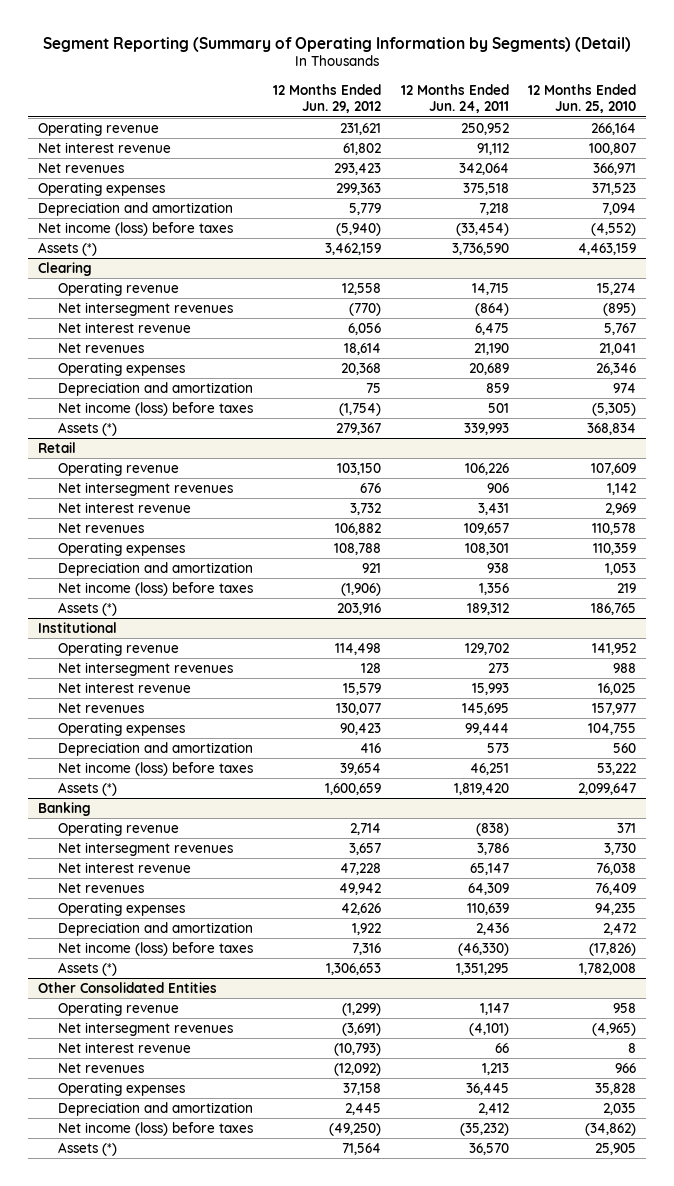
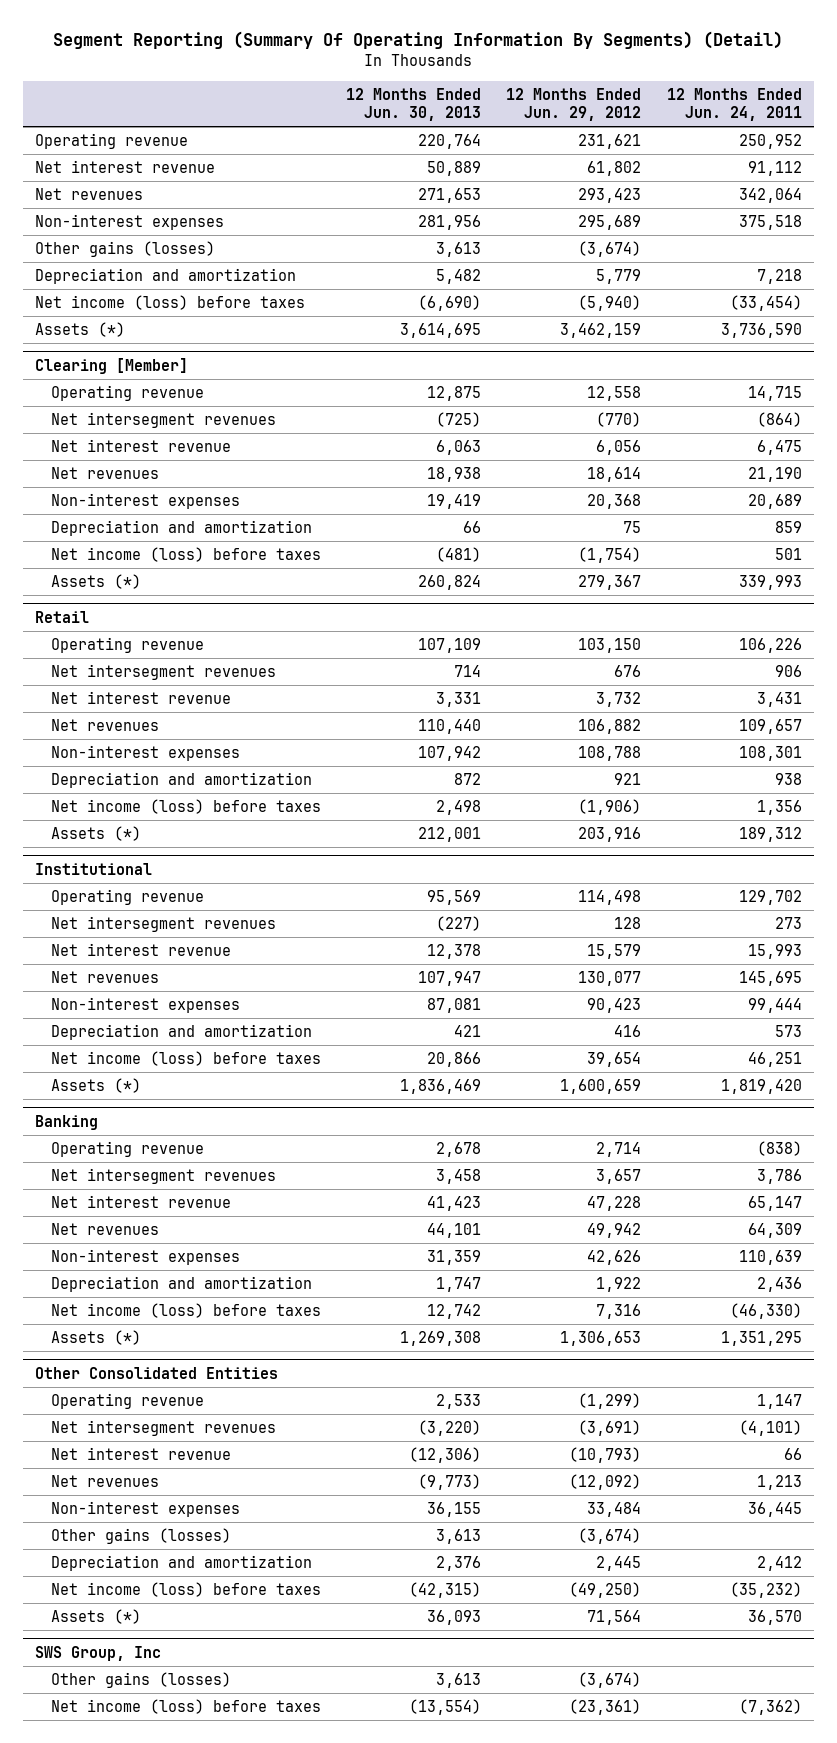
- Segment Reporting (Summary of Operating Information by Segments) (Detail)
+ Segment Reporting (Summary Of Operating Information By Segments) (Detail)
- | 12 Months Ended Jun. 29, 2012 | 12 Months Ended Jun. 24, 2011 | 12 Months Ended Jun. 25, 2010
+ | 12 Months Ended Jun. 30, 2013 | 12 Months Ended Jun. 29, 2012 | 12 Months Ended Jun. 24, 2011
- Operating expenses | 299,363 | 375,518 | 371,523
+ Non-interest expenses | 281,956 | 295,689 | 375,518
+ Other gains (losses) | 3,613 | (3,674) |
- Clearing
+ Clearing [Member]
- Operating expenses | 20,368 | 20,689 | 26,346
+ Non-interest expenses | 19,419 | 20,368 | 20,689
@ Retail
- Operating expenses | 108,788 | 108,301 | 110,359
+ Non-interest expenses | 107,942 | 108,788 | 108,301
@ Institutional
- Operating expenses | 90,423 | 99,444 | 104,755
+ Non-interest expenses | 87,081 | 90,423 | 99,444
@ Banking
- Operating expenses | 42,626 | 110,639 | 94,235
+ Non-interest expenses | 31,359 | 42,626 | 110,639
@ Other Consolidated Entities
- Operating expenses | 37,158 | 36,445 | 35,828
+ Non-interest expenses | 36,155 | 33,484 | 36,445
+ Other gains (losses) | 3,613 | (3,674) |
+ SWS Group, Inc
+ Other gains (losses) | 3,613 | (3,674) |
+ Net income (loss) before taxes | (13,554) | (23,361) | (7,362)

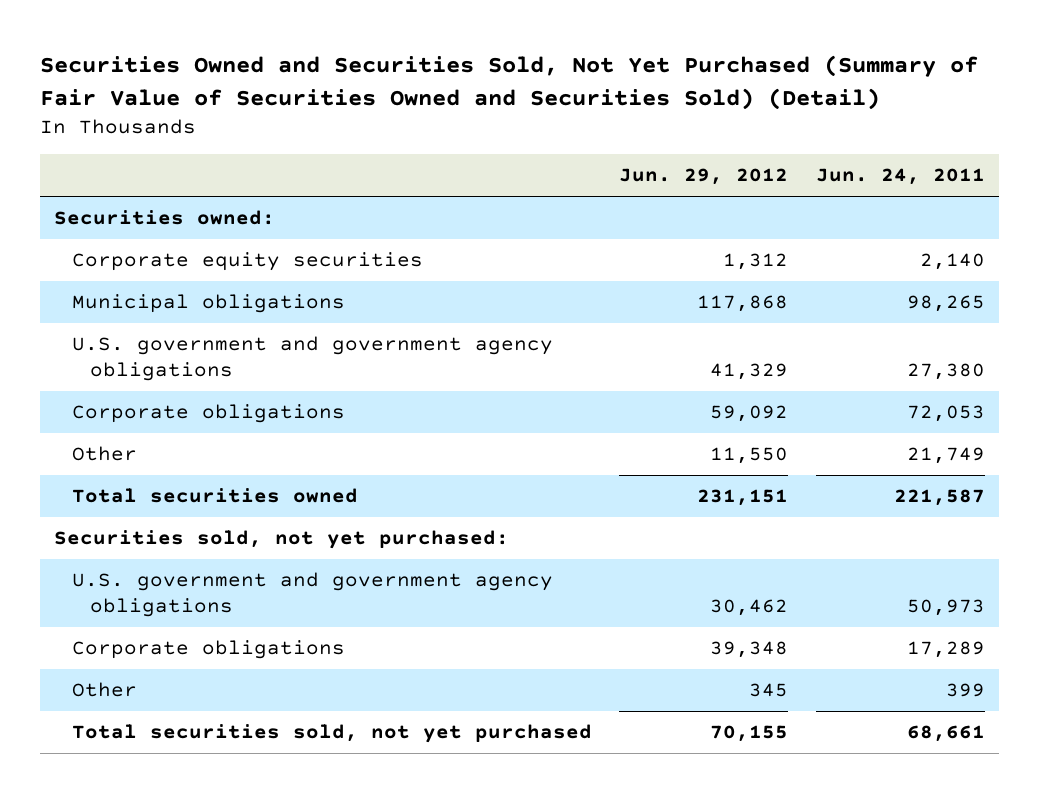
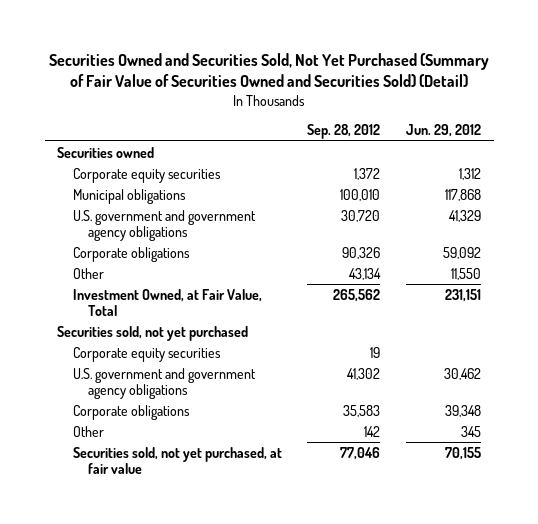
- | Jun. 29, 2012 | Jun. 24, 2011
+ | Sep. 28, 2012 | Jun. 29, 2012
- Securities owned:
+ Securities owned
- Total securities owned | 231,151 | 221,587
- Securities sold, not yet purchased:
+ Investment Owned, at Fair Value, Total | 265,562 | 231,151
+ Securities sold, not yet purchased
+ Corporate equity securities | 19 |
- Total securities sold, not yet purchased | 70,155 | 68,661
+ Securities sold, not yet purchased, at fair value | 77,046 | 70,155

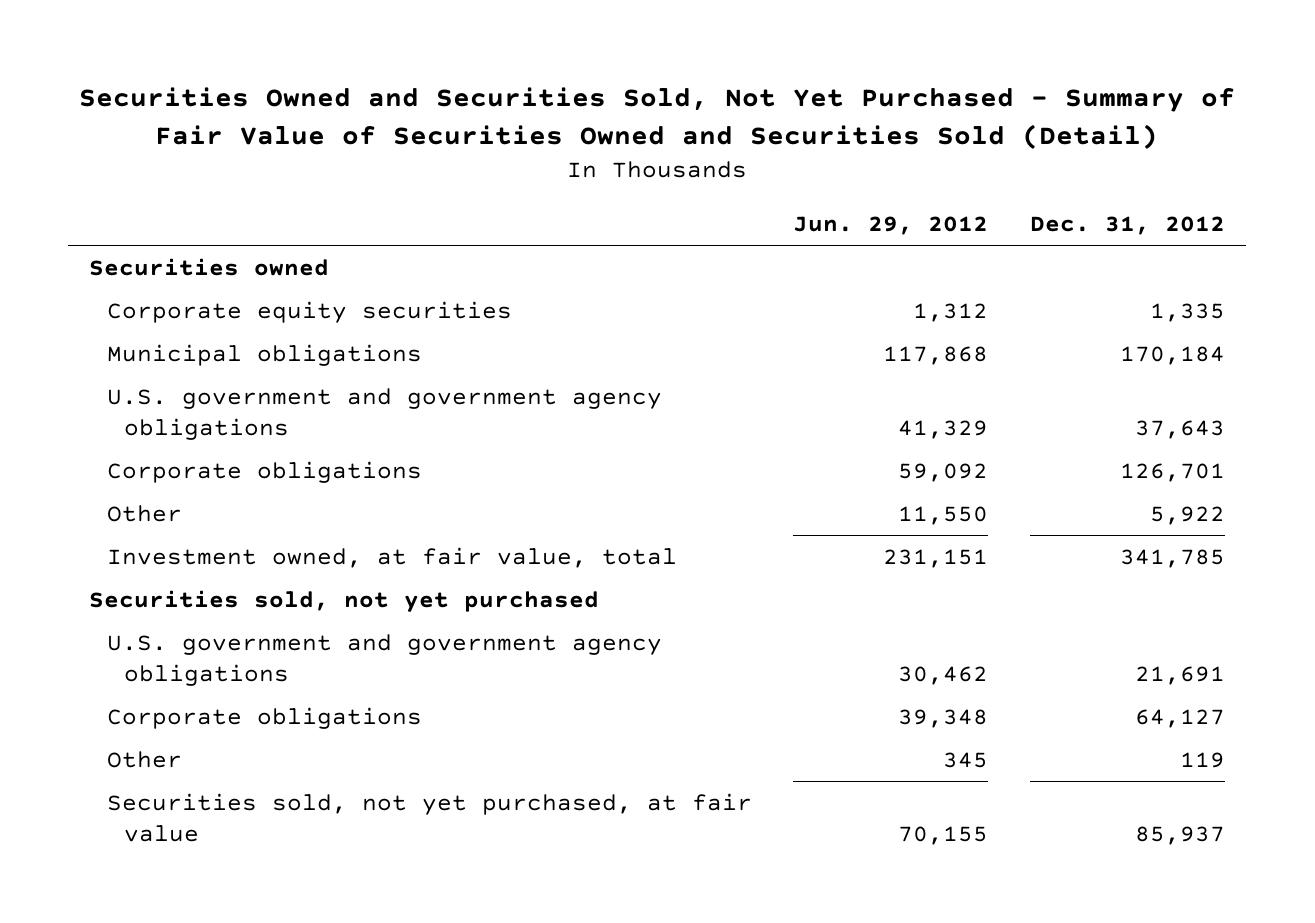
- Securities Owned and Securities Sold, Not Yet Purchased (Summary of Fair Value of Securities Owned and Securities Sold) (Detail)
+ Securities Owned and Securities Sold, Not Yet Purchased - Summary of Fair Value of Securities Owned and Securities Sold (Detail)
- | Sep. 28, 2012 | Jun. 29, 2012
+ | Jun. 29, 2012 | Dec. 31, 2012
- Investment Owned, at Fair Value, Total | 265,562 | 231,151
+ Investment owned, at fair value, total | 231,151 | 341,785
- Corporate equity securities | 19 |

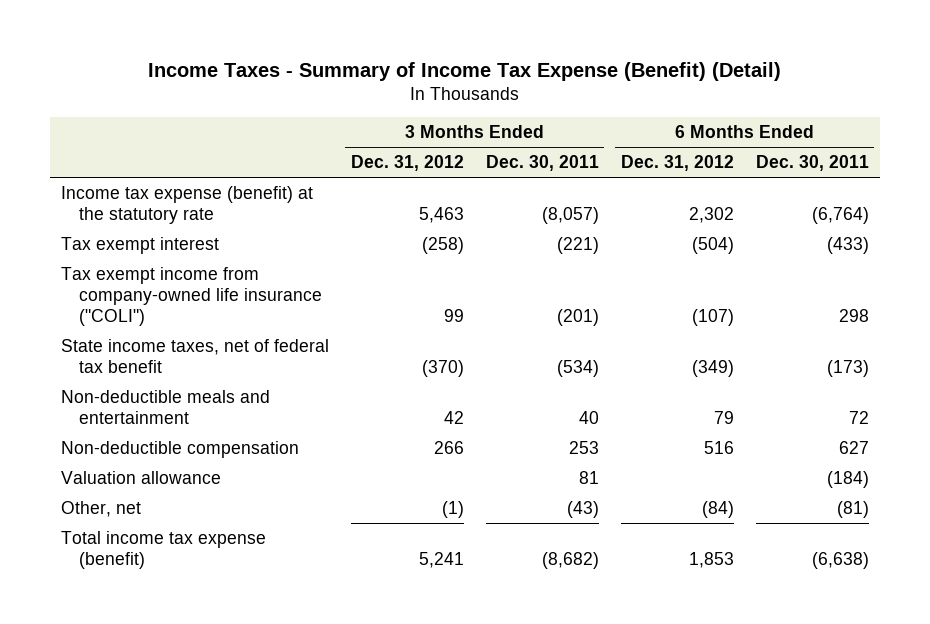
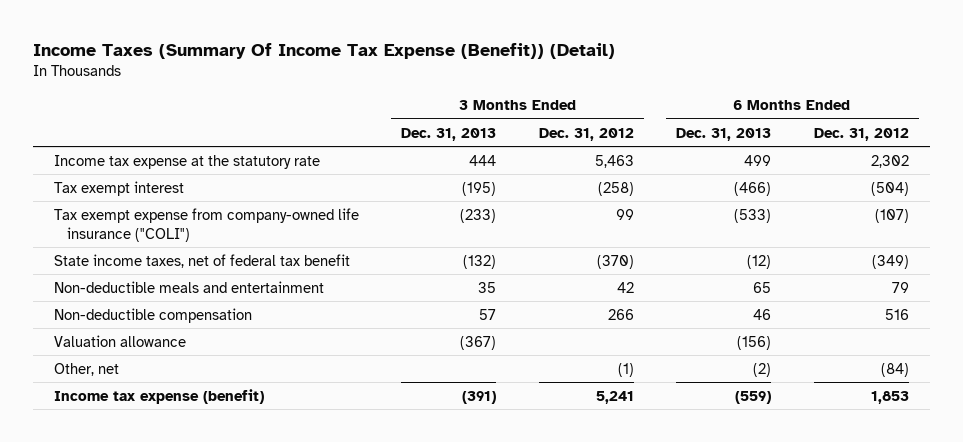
- Income Taxes - Summary of Income Tax Expense (Benefit) (Detail)
+ Income Taxes (Summary Of Income Tax Expense (Benefit)) (Detail)
- | 3 Months Ended Dec. 31, 2012 | 3 Months Ended Dec. 30, 2011 | 6 Months Ended Dec. 31, 2012 | 6 Months Ended Dec. 30, 2011
+ | 3 Months Ended Dec. 31, 2013 | 3 Months Ended Dec. 31, 2012 | 6 Months Ended Dec. 31, 2013 | 6 Months Ended Dec. 31, 2012
- Income tax expense (benefit) at the statutory rate | 5,463 | (8,057) | 2,302 | (6,764)
+ Income tax expense at the statutory rate | 444 | 5,463 | 499 | 2,302
- Tax exempt income from company-owned life insurance ("COLI") | 99 | (201) | (107) | 298
+ Tax exempt expense from company-owned life insurance ("COLI") | (233) | 99 | (533) | (107)
- Total income tax expense (benefit) | 5,241 | (8,682) | 1,853 | (6,638)
+ Income tax expense (benefit) | (391) | 5,241 | (559) | 1,853

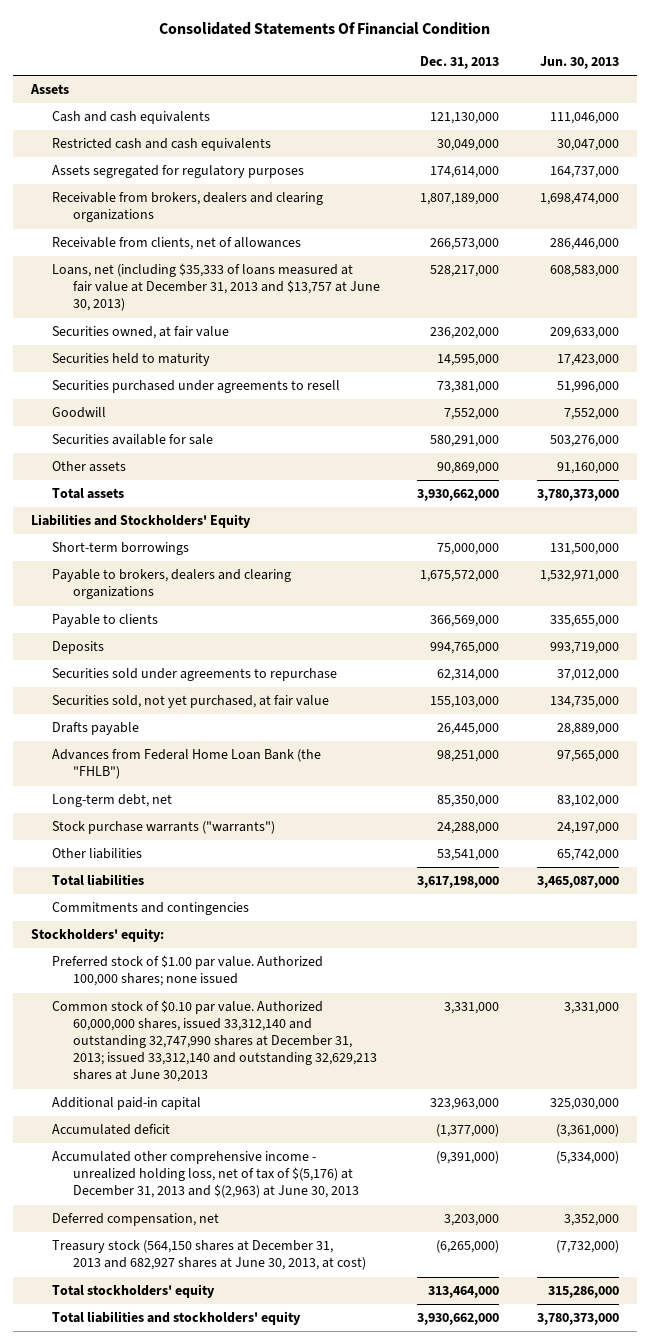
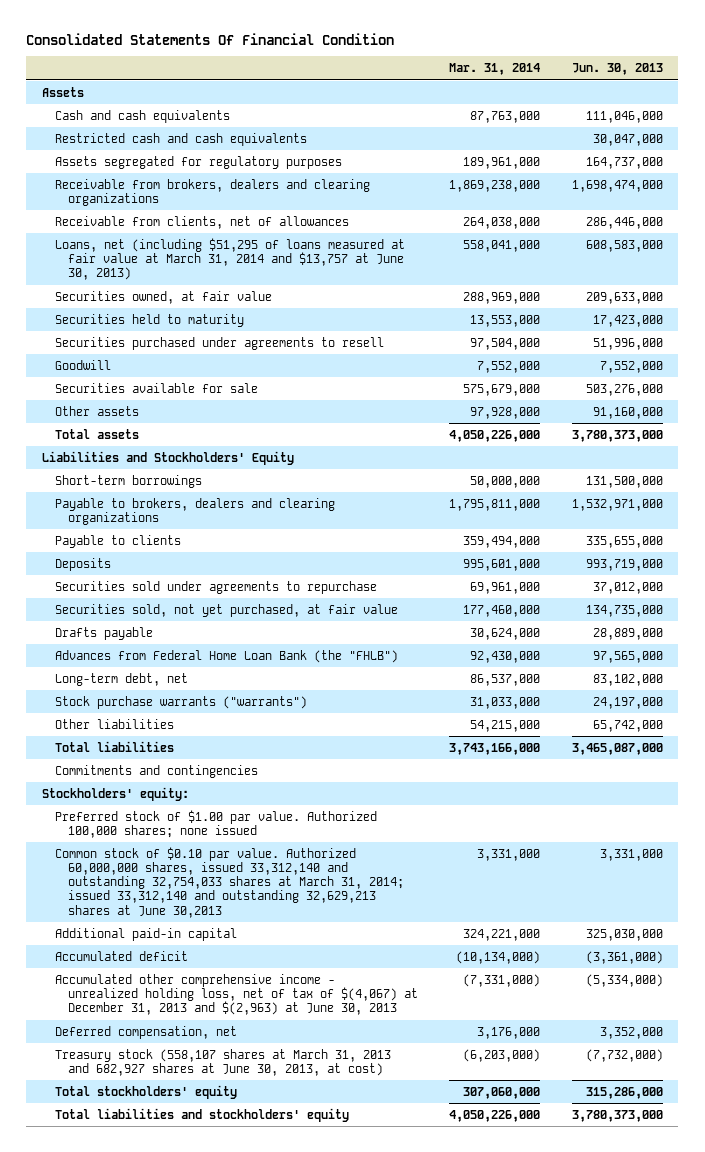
- | Dec. 31, 2013 | Jun. 30, 2013
+ | Mar. 31, 2014 | Jun. 30, 2013
- Loans, net (including $35,333 of loans measured at fair value at December 31, 2013 and $13,757 at June 30, 2013) | 528,217,000 | 608,583,000
+ Loans, net (including $51,295 of loans measured at fair value at March 31, 2014 and $13,757 at June 30, 2013) | 558,041,000 | 608,583,000
- Common stock of $0.10 par value. Authorized 60,000,000 shares, issued 33,312,140 and outstanding 32,747,990 shares at December 31, 2013; issued 33,312,140 and outstanding 32,629,213 shares at June 30,2013 | 3,331,000 | 3,331,000
+ Common stock of $0.10 par value. Authorized 60,000,000 shares, issued 33,312,140 and outstanding 32,754,033 shares at March 31, 2014; issued 33,312,140 and outstanding 32,629,213 shares at June 30,2013 | 3,331,000 | 3,331,000
- Accumulated other comprehensive income - unrealized holding loss, net of tax of $(5,176) at December 31, 2013 and $(2,963) at June 30, 2013 | (9,391,000) | (5,334,000)
+ Accumulated other comprehensive income - unrealized holding loss, net of tax of $(4,067) at December 31, 2013 and $(2,963) at June 30, 2013 | (7,331,000) | (5,334,000)
- Treasury stock (564,150 shares at December 31, 2013 and 682,927 shares at June 30, 2013, at cost) | (6,265,000) | (7,732,000)
+ Treasury stock (558,107 shares at March 31, 2013 and 682,927 shares at June 30, 2013, at cost) | (6,203,000) | (7,732,000)

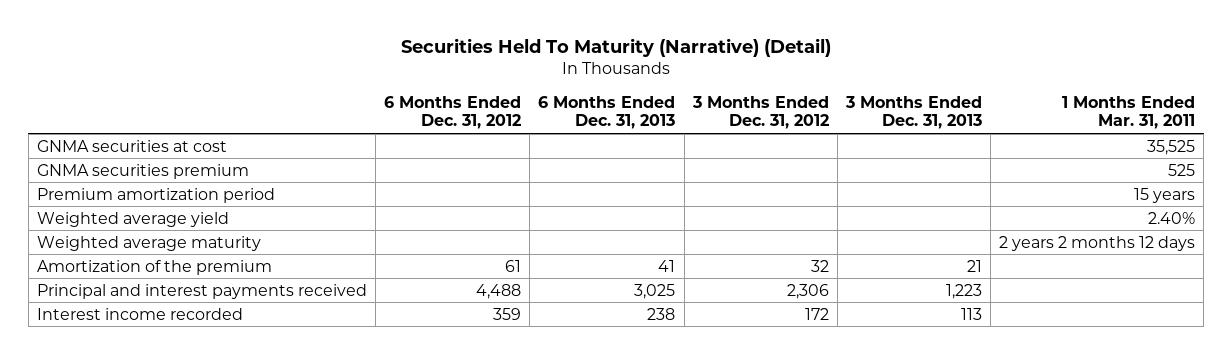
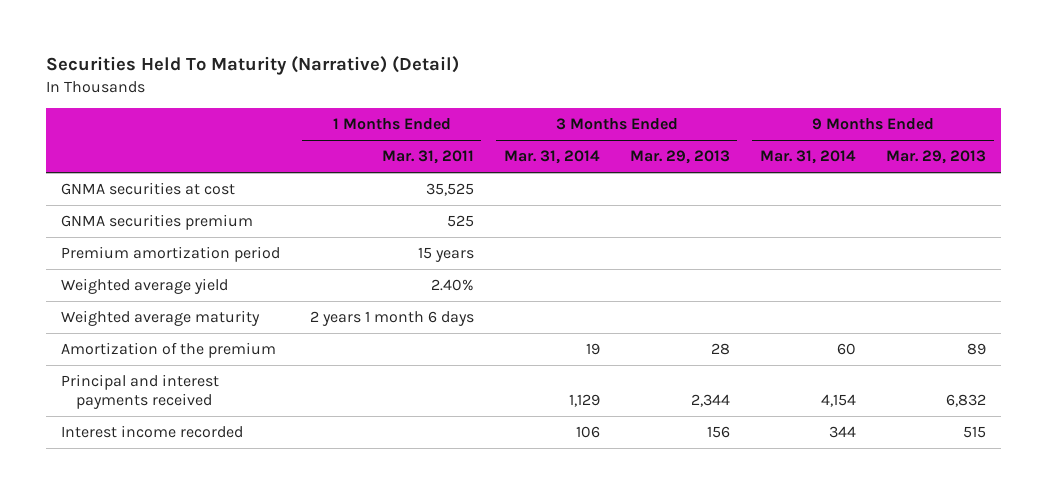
- | 6 Months Ended Dec. 31, 2012 | 6 Months Ended Dec. 31, 2013 | 3 Months Ended Dec. 31, 2012 | 3 Months Ended Dec. 31, 2013 | 1 Months Ended Mar. 31, 2011
+ | 1 Months Ended Mar. 31, 2011 | 3 Months Ended Mar. 31, 2014 | 3 Months Ended Mar. 29, 2013 | 9 Months Ended Mar. 31, 2014 | 9 Months Ended Mar. 29, 2013
- Weighted average maturity | | | | | 2 years 2 months 12 days
+ Weighted average maturity | 2 years 1 month 6 days | | | |

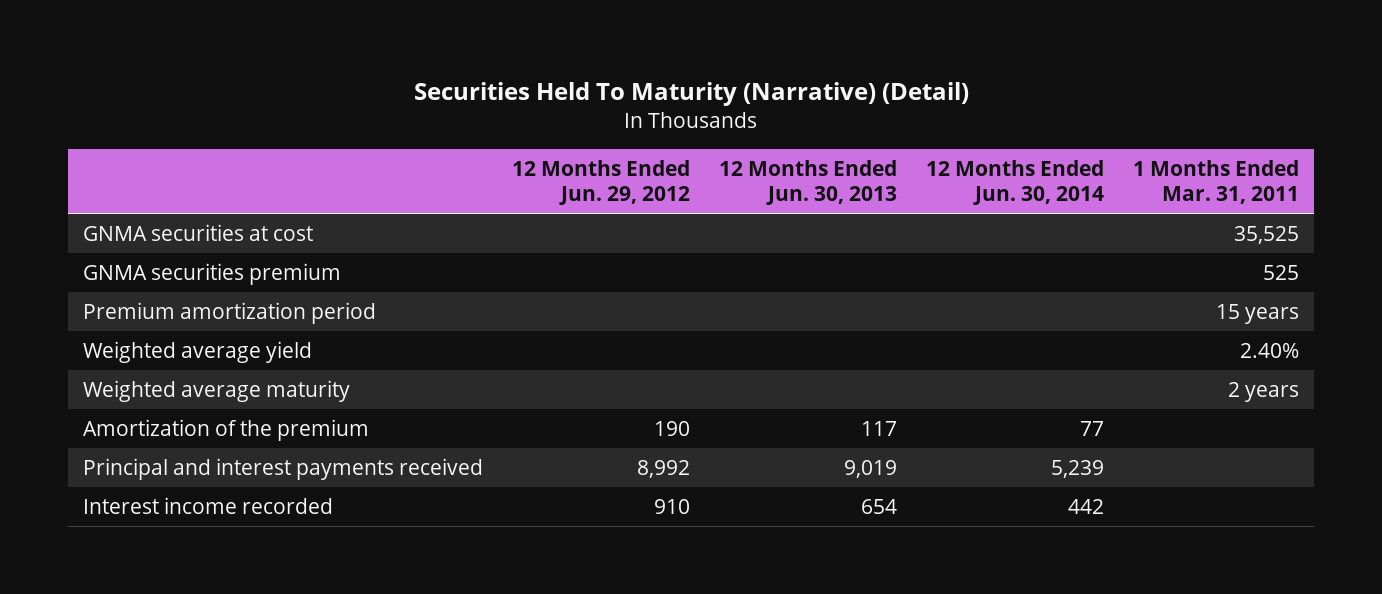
- | 1 Months Ended Mar. 31, 2011 | 3 Months Ended Mar. 31, 2014 | 3 Months Ended Mar. 29, 2013 | 9 Months Ended Mar. 31, 2014 | 9 Months Ended Mar. 29, 2013
+ | 12 Months Ended Jun. 29, 2012 | 12 Months Ended Jun. 30, 2013 | 12 Months Ended Jun. 30, 2014 | 1 Months Ended Mar. 31, 2011
- Weighted average maturity | 2 years 1 month 6 days | | | |
+ Weighted average maturity | | | | 2 years

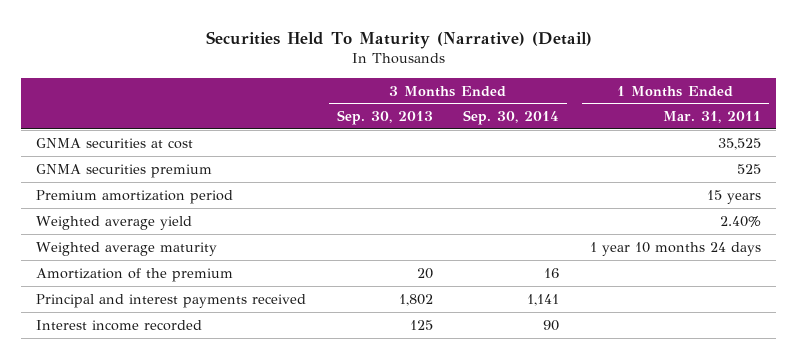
- | 12 Months Ended Jun. 29, 2012 | 12 Months Ended Jun. 30, 2013 | 12 Months Ended Jun. 30, 2014 | 1 Months Ended Mar. 31, 2011
+ | 3 Months Ended Sep. 30, 2013 | 3 Months Ended Sep. 30, 2014 | 1 Months Ended Mar. 31, 2011
- Weighted average maturity | | | | 2 years
+ Weighted average maturity | | | 1 year 10 months 24 days

